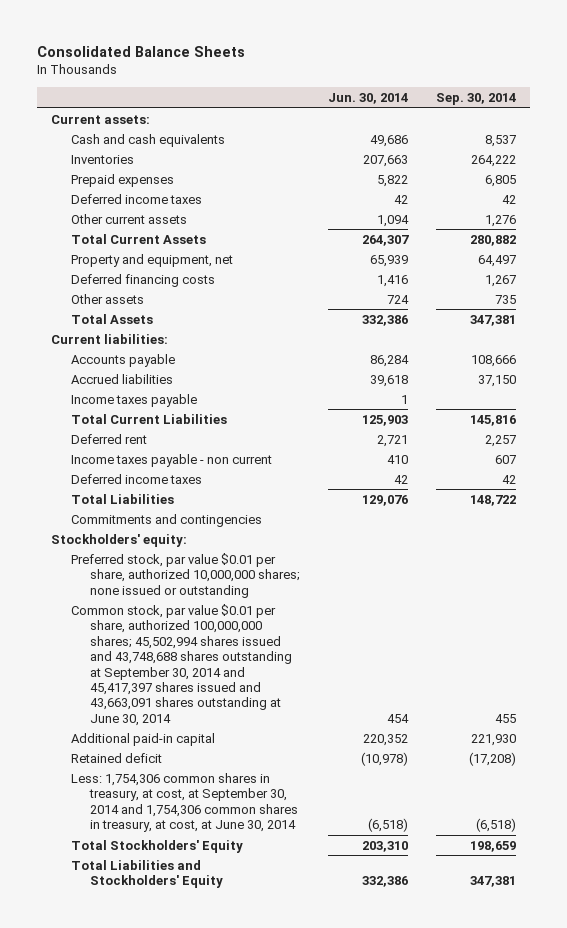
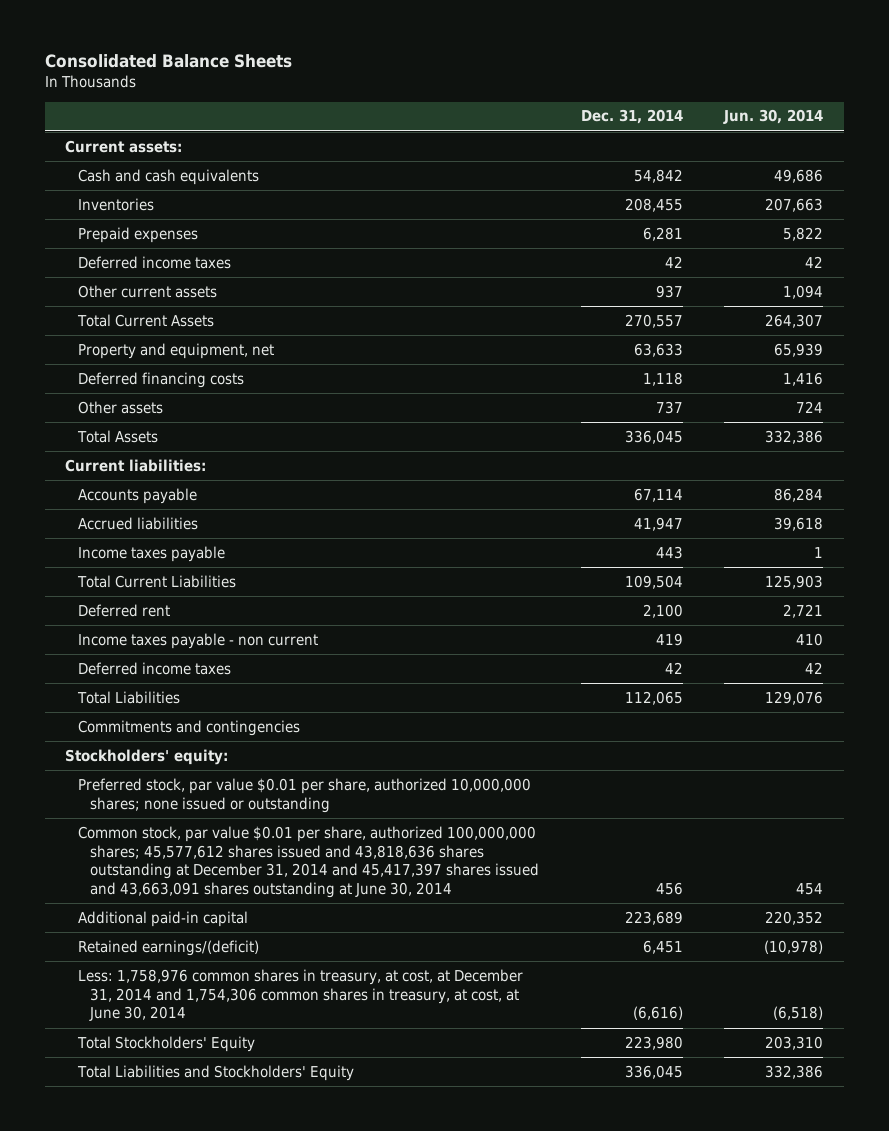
- | Jun. 30, 2014 | Sep. 30, 2014
+ | Dec. 31, 2014 | Jun. 30, 2014
- Common stock, par value $0.01 per share, authorized 100,000,000 shares; 45,502,994 shares issued and 43,748,688 shares outstanding at September 30, 2014 and 45,417,397 shares issued and 43,663,091 shares outstanding at June 30, 2014 | 454 | 455
+ Common stock, par value $0.01 per share, authorized 100,000,000 shares; 45,577,612 shares issued and 43,818,636 shares outstanding at December 31, 2014 and 45,417,397 shares issued and 43,663,091 shares outstanding at June 30, 2014 | 456 | 454
- Retained deficit | (10,978) | (17,208)
- Less: 1,754,306 common shares in treasury, at cost, at September 30, 2014 and 1,754,306 common shares in treasury, at cost, at June 30, 2014 | (6,518) | (6,518)
+ Retained earnings/(deficit) | 6,451 | (10,978)
+ Less: 1,758,976 common shares in treasury, at cost, at December 31, 2014 and 1,754,306 common shares in treasury, at cost, at June 30, 2014 | (6,616) | (6,518)

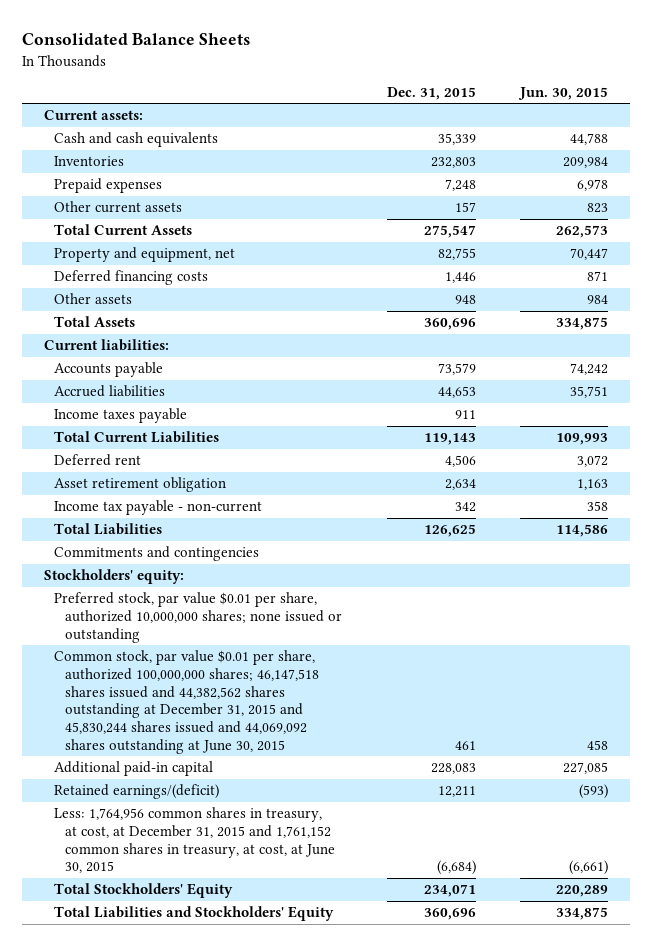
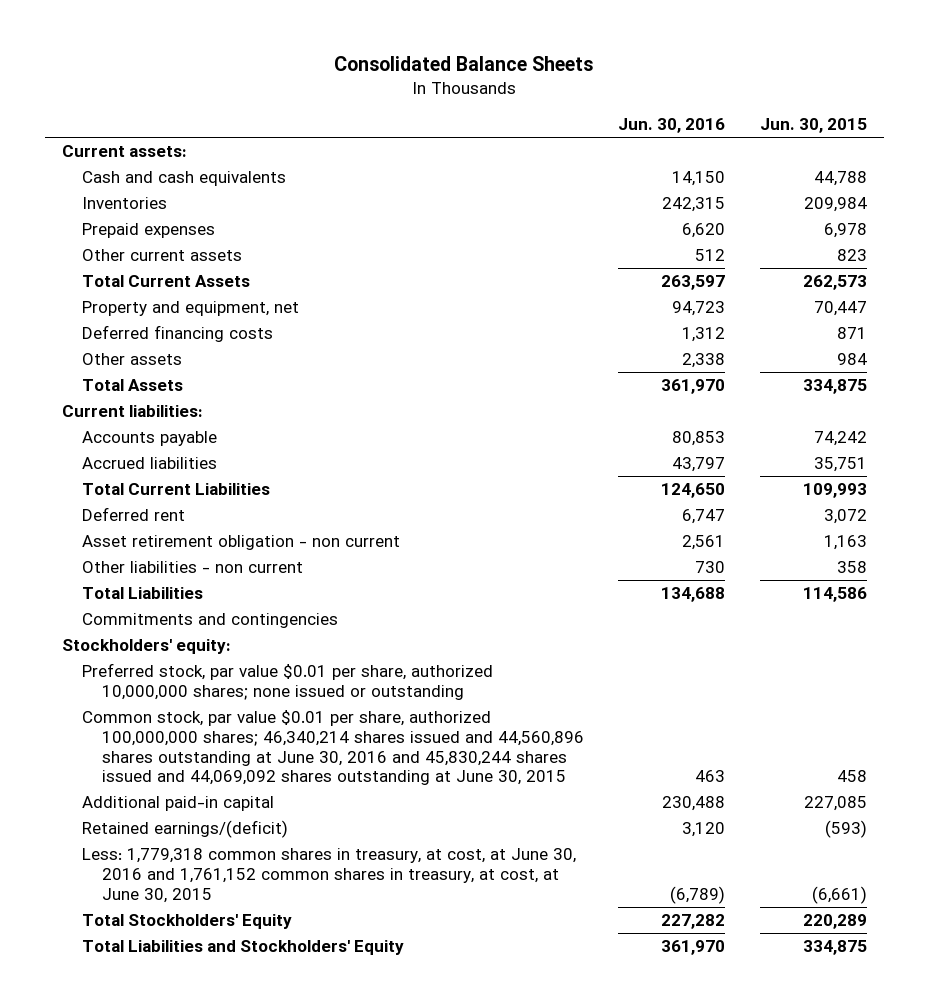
- | Dec. 31, 2015 | Jun. 30, 2015
+ | Jun. 30, 2016 | Jun. 30, 2015
- Income taxes payable | 911 |
- Asset retirement obligation | 2,634 | 1,163
- Income tax payable - non-current | 342 | 358
+ Asset retirement obligation - non current | 2,561 | 1,163
+ Other liabilities - non current | 730 | 358
- Common stock, par value $0.01 per share, authorized 100,000,000 shares; 46,147,518 shares issued and 44,382,562 shares outstanding at December 31, 2015 and 45,830,244 shares issued and 44,069,092 shares outstanding at June 30, 2015 | 461 | 458
+ Common stock, par value $0.01 per share, authorized 100,000,000 shares; 46,340,214 shares issued and 44,560,896 shares outstanding at June 30, 2016 and 45,830,244 shares issued and 44,069,092 shares outstanding at June 30, 2015 | 463 | 458
- Less: 1,764,956 common shares in treasury, at cost, at December 31, 2015 and 1,761,152 common shares in treasury, at cost, at June 30, 2015 | (6,684) | (6,661)
+ Less: 1,779,318 common shares in treasury, at cost, at June 30, 2016 and 1,761,152 common shares in treasury, at cost, at June 30, 2015 | (6,789) | (6,661)

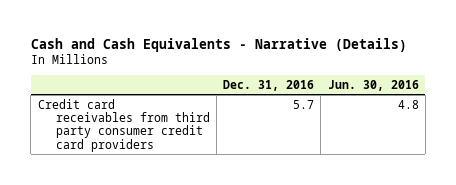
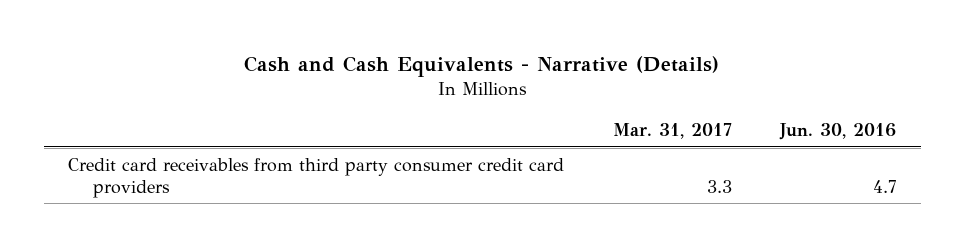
- | Dec. 31, 2016 | Jun. 30, 2016
+ | Mar. 31, 2017 | Jun. 30, 2016
- Credit card receivables from third party consumer credit card providers | 5.7 | 4.8
+ Credit card receivables from third party consumer credit card providers | 3.3 | 4.7

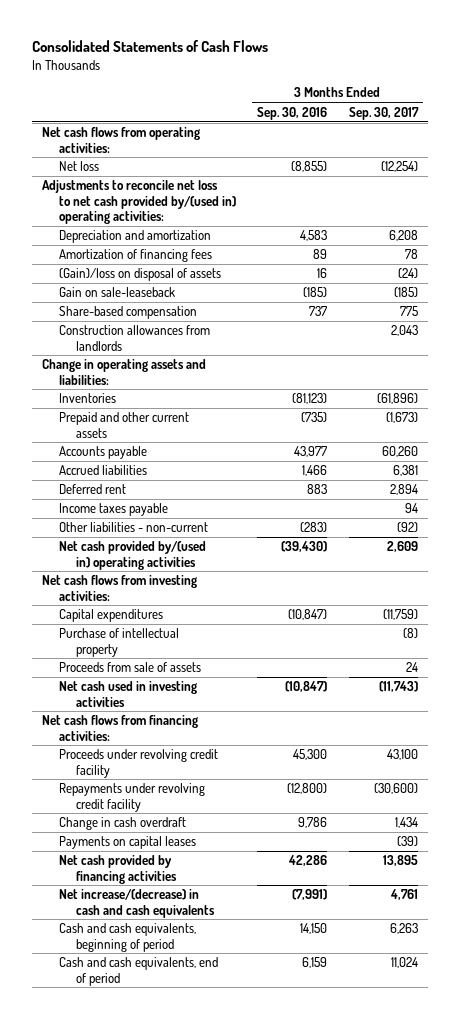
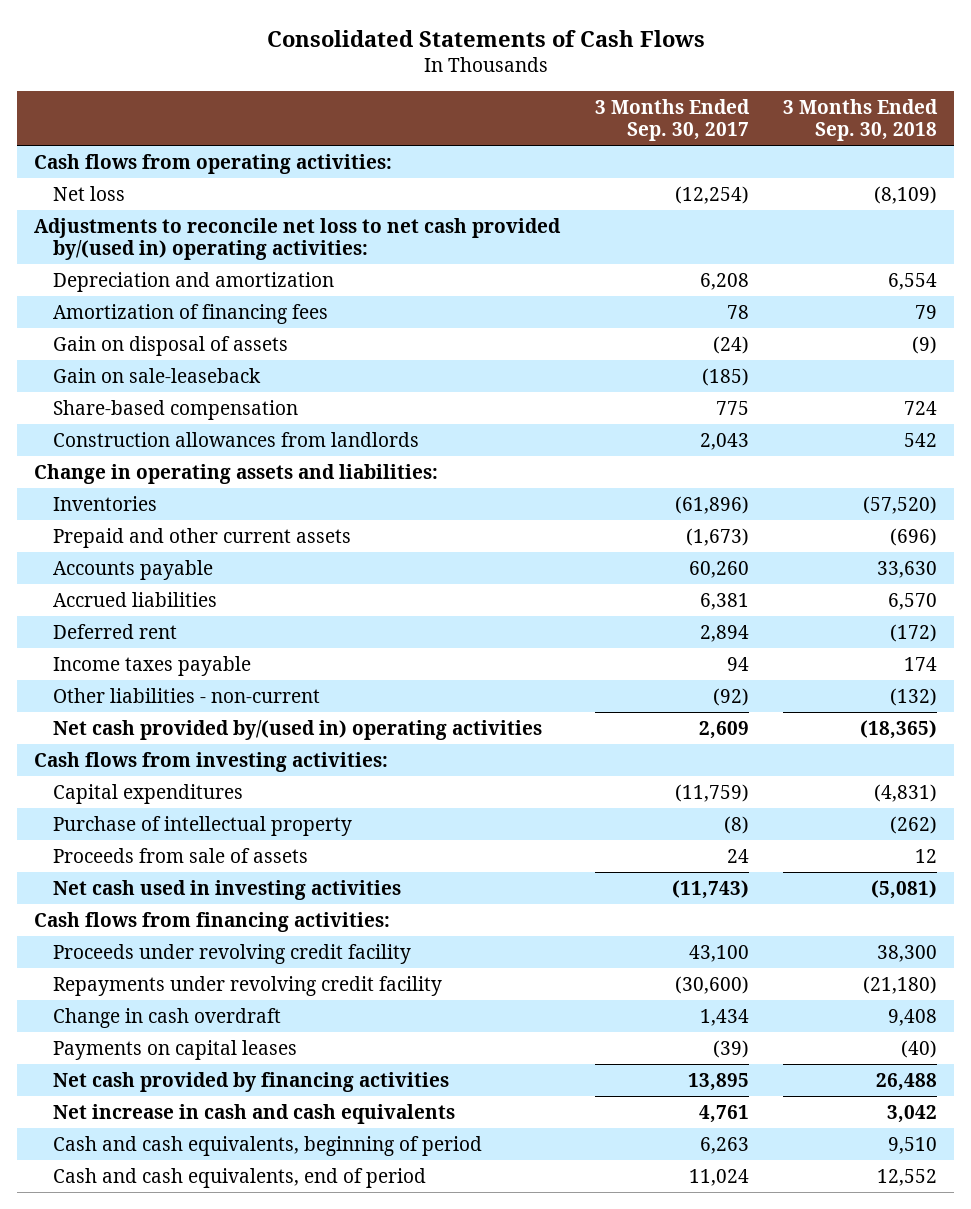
- | 3 Months Ended Sep. 30, 2016 | 3 Months Ended Sep. 30, 2017
+ | 3 Months Ended Sep. 30, 2017 | 3 Months Ended Sep. 30, 2018
- Net cash flows from operating activities:
+ Cash flows from operating activities:
- (Gain)/loss on disposal of assets | 16 | (24)
+ Gain on disposal of assets | (24) | (9)
- Net cash flows from investing activities:
+ Cash flows from investing activities:
- Net cash flows from financing activities:
+ Cash flows from financing activities:
- Net increase/(decrease) in cash and cash equivalents | (7,991) | 4,761
+ Net increase in cash and cash equivalents | 4,761 | 3,042

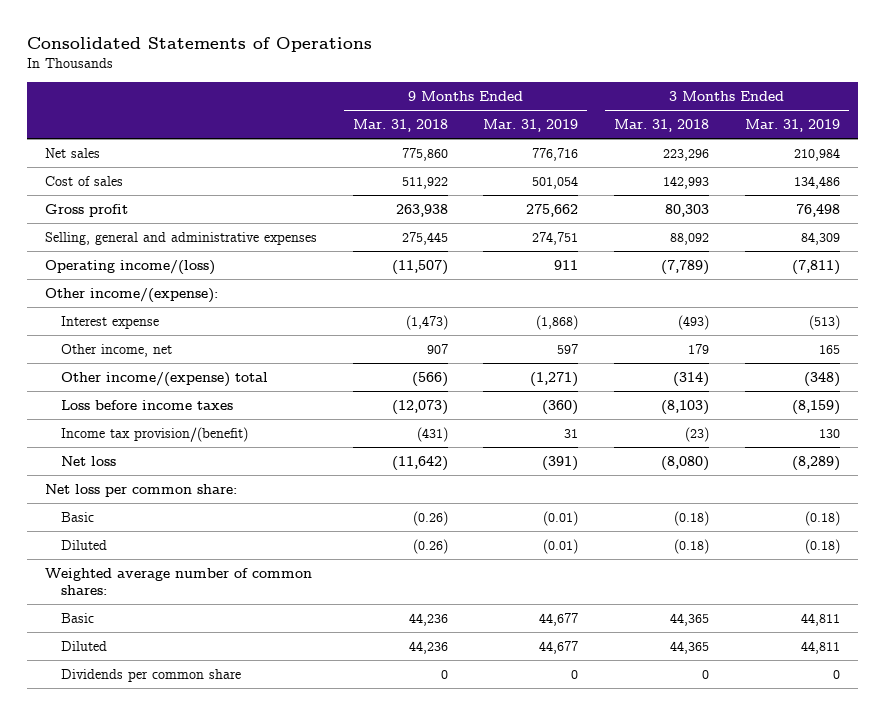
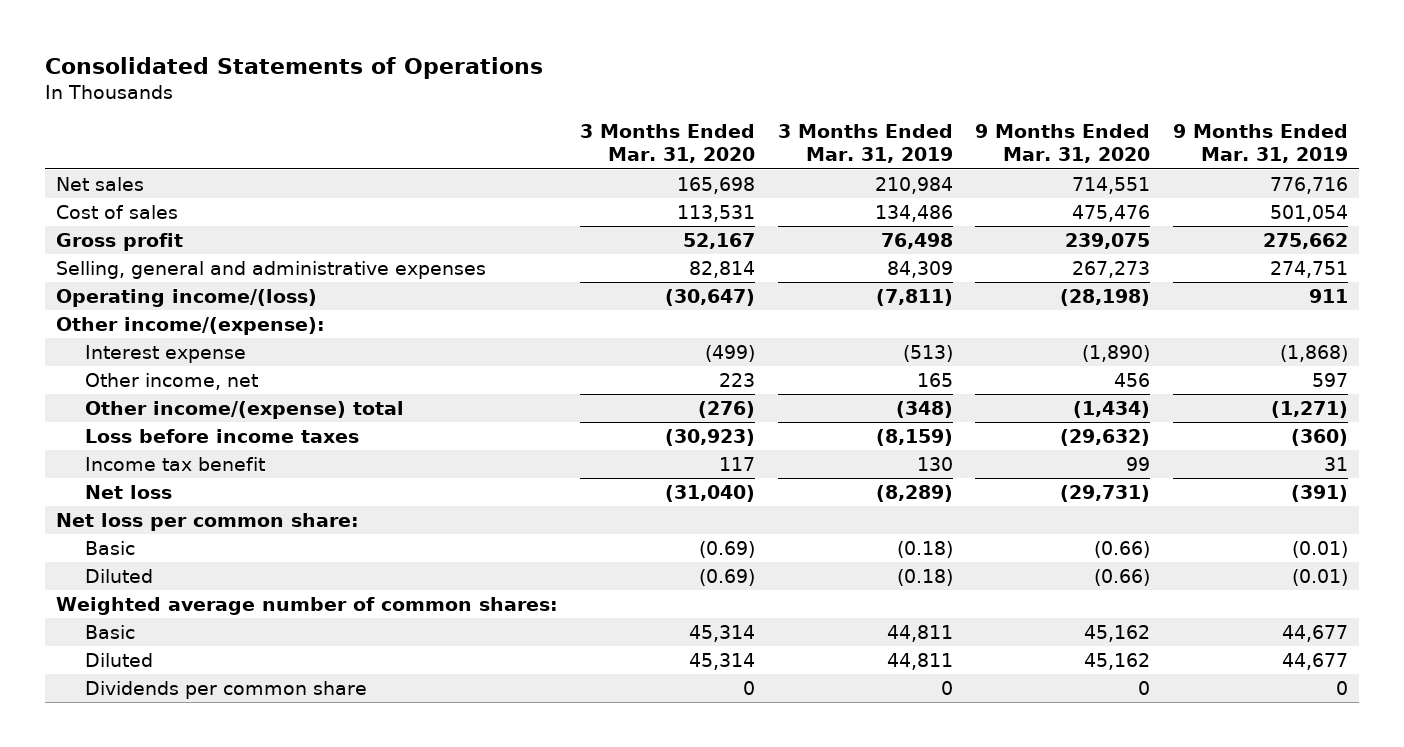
- | 9 Months Ended Mar. 31, 2018 | 9 Months Ended Mar. 31, 2019 | 3 Months Ended Mar. 31, 2018 | 3 Months Ended Mar. 31, 2019
+ | 3 Months Ended Mar. 31, 2020 | 3 Months Ended Mar. 31, 2019 | 9 Months Ended Mar. 31, 2020 | 9 Months Ended Mar. 31, 2019
- Income tax provision/(benefit) | (431) | 31 | (23) | 130
+ Income tax benefit | 117 | 130 | 99 | 31

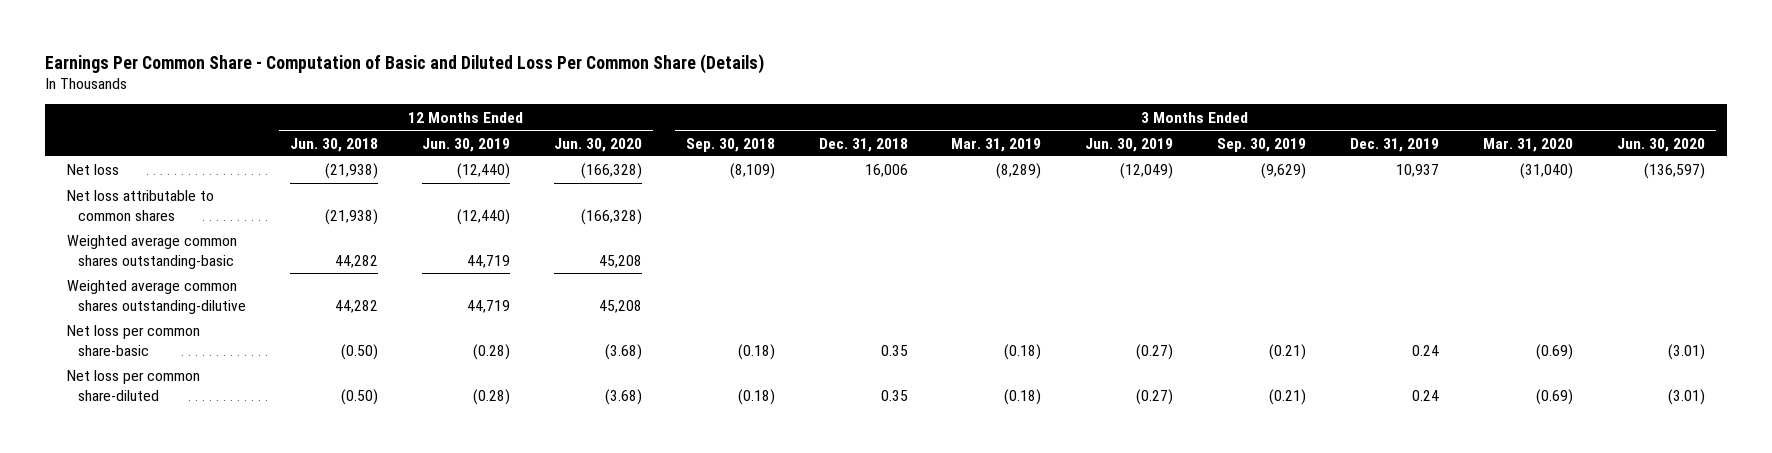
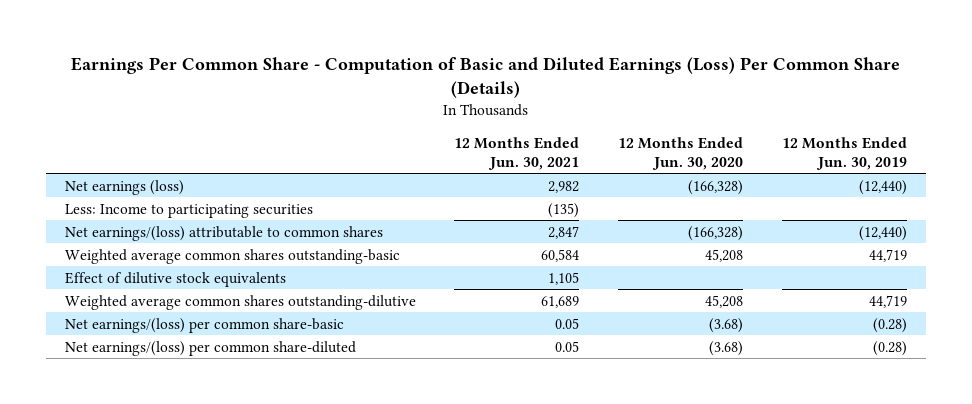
- Earnings Per Common Share - Computation of Basic and Diluted Loss Per Common Share (Details)
+ Earnings Per Common Share - Computation of Basic and Diluted Earnings (Loss) Per Common Share (Details)
- | 12 Months Ended Jun. 30, 2018 | 12 Months Ended Jun. 30, 2019 | 12 Months Ended Jun. 30, 2020 | 3 Months Ended Sep. 30, 2018 | 3 Months Ended Dec. 31, 2018 | 3 Months Ended Mar. 31, 2019 | 3 Months Ended Jun. 30, 2019 | 3 Months Ended Sep. 30, 2019 | 3 Months Ended Dec. 31, 2019 | 3 Months Ended Mar. 31, 2020 | 3 Months Ended Jun. 30, 2020
+ | 12 Months Ended Jun. 30, 2021 | 12 Months Ended Jun. 30, 2020 | 12 Months Ended Jun. 30, 2019
- Net loss | (21,938) | (12,440) | (166,328) | (8,109) | 16,006 | (8,289) | (12,049) | (9,629) | 10,937 | (31,040) | (136,597)
- Net loss attributable to common shares | (21,938) | (12,440) | (166,328) | | | | | | | |
+ Net earnings (loss) | 2,982 | (166,328) | (12,440)
+ Less: Income to participating securities | (135) | |
+ Net earnings/(loss) attributable to common shares | 2,847 | (166,328) | (12,440)
+ Effect of dilutive stock equivalents | 1,105 | |
- Net loss per common share-basic | (0.50) | (0.28) | (3.68) | (0.18) | 0.35 | (0.18) | (0.27) | (0.21) | 0.24 | (0.69) | (3.01)
- Net loss per common share-diluted | (0.50) | (0.28) | (3.68) | (0.18) | 0.35 | (0.18) | (0.27) | (0.21) | 0.24 | (0.69) | (3.01)
+ Net earnings/(loss) per common share-basic | 0.05 | (3.68) | (0.28)
+ Net earnings/(loss) per common share-diluted | 0.05 | (3.68) | (0.28)

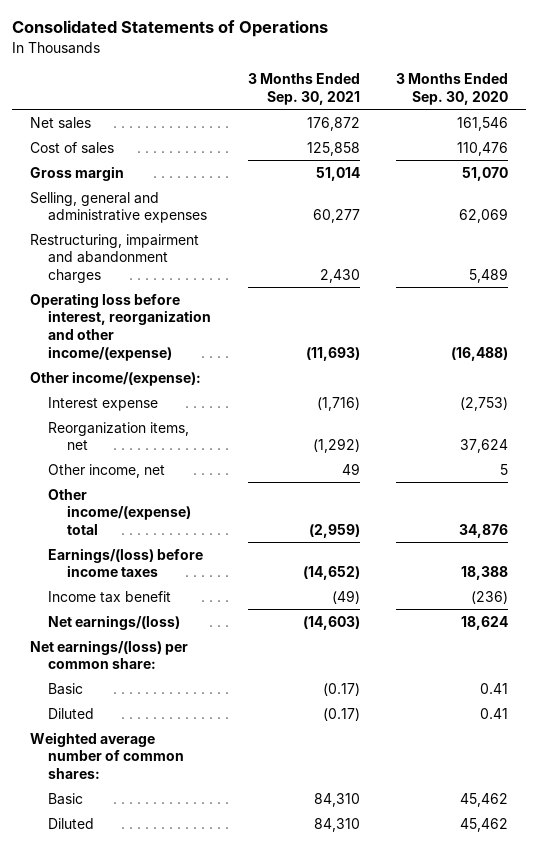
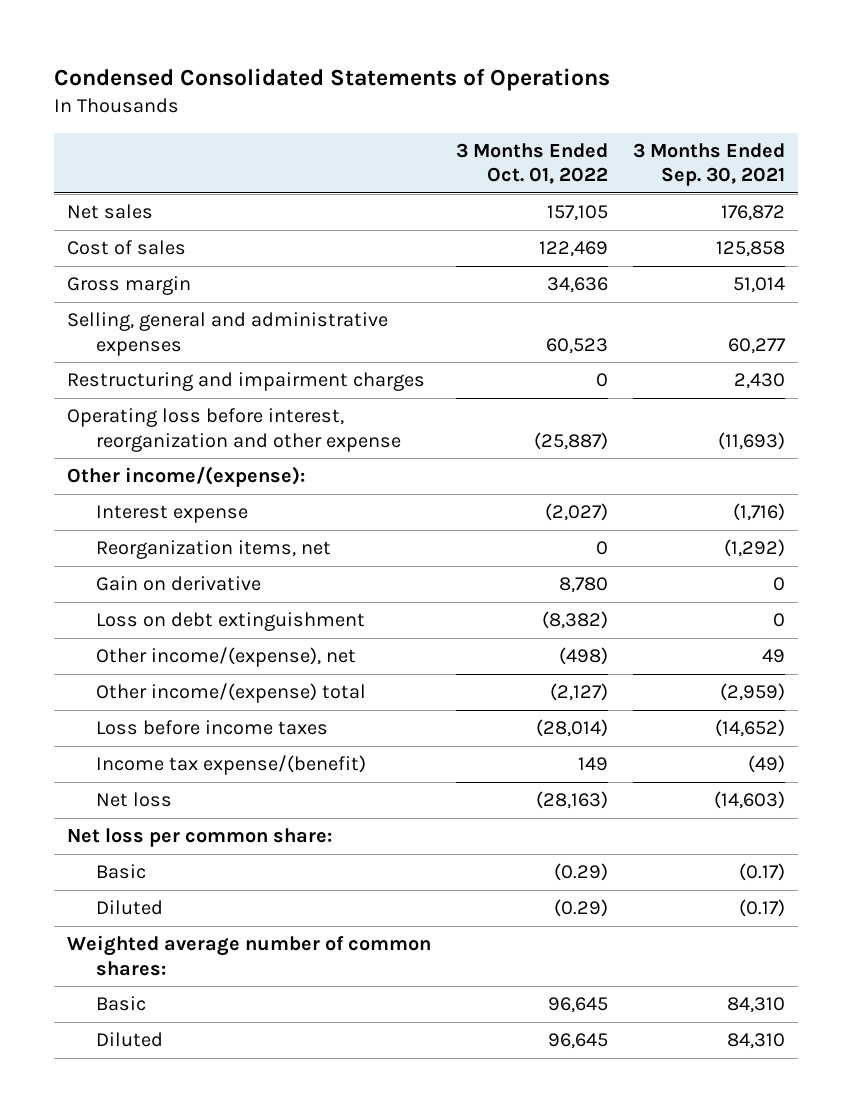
- Consolidated Statements of Operations
+ Condensed Consolidated Statements of Operations
- | 3 Months Ended Sep. 30, 2021 | 3 Months Ended Sep. 30, 2020
+ | 3 Months Ended Oct. 01, 2022 | 3 Months Ended Sep. 30, 2021
- Restructuring, impairment and abandonment charges | 2,430 | 5,489
- Operating loss before interest, reorganization and other income/(expense) | (11,693) | (16,488)
+ Restructuring and impairment charges | 0 | 2,430
+ Operating loss before interest, reorganization and other expense | (25,887) | (11,693)
- Other income, net | 49 | 5
+ Gain on derivative | 8,780 | 0
+ Loss on debt extinguishment | (8,382) | 0
+ Other income/(expense), net | (498) | 49
- Earnings/(loss) before income taxes | (14,652) | 18,388
- Income tax benefit | (49) | (236)
- Net earnings/(loss) | (14,603) | 18,624
- Net earnings/(loss) per common share:
+ Loss before income taxes | (28,014) | (14,652)
+ Income tax expense/(benefit) | 149 | (49)
+ Net loss | (28,163) | (14,603)
+ Net loss per common share:

